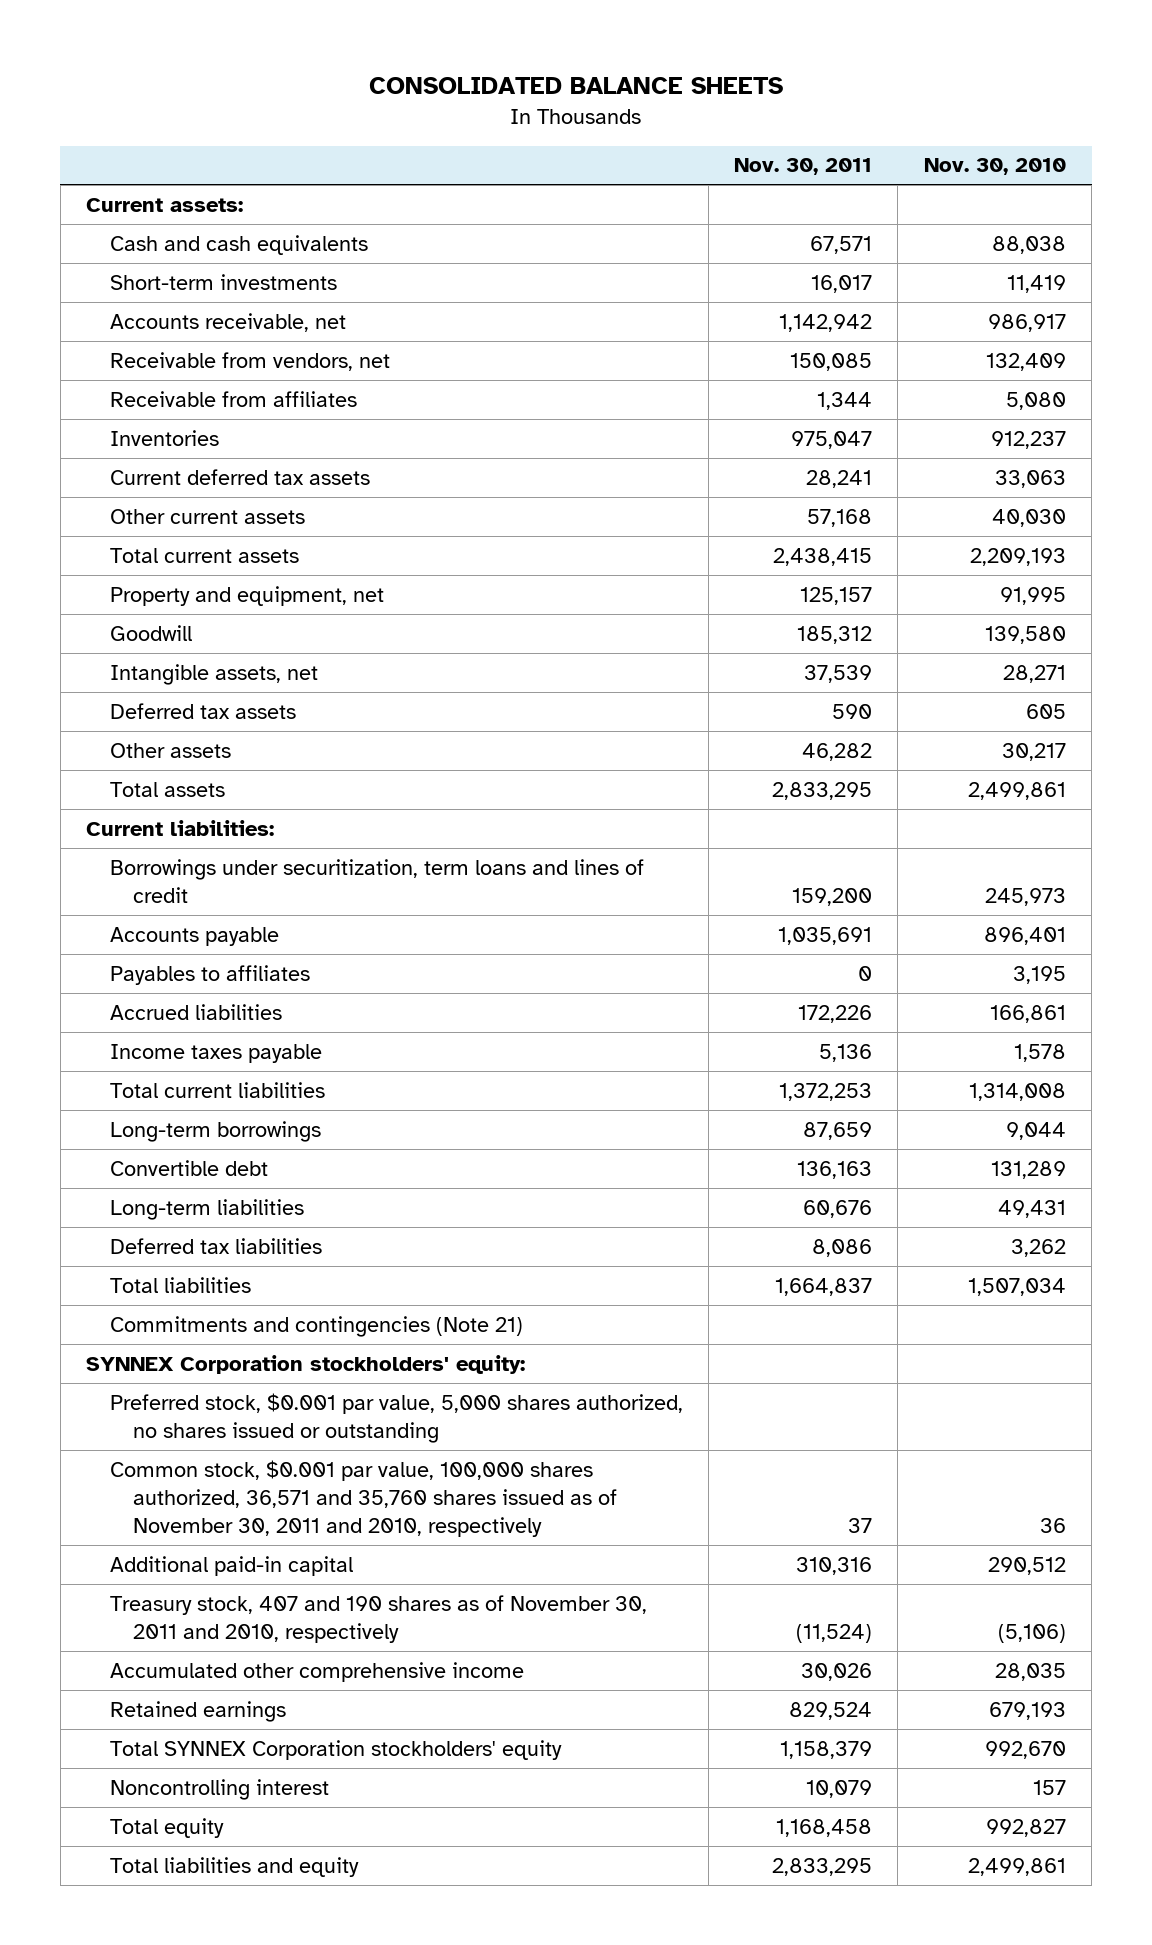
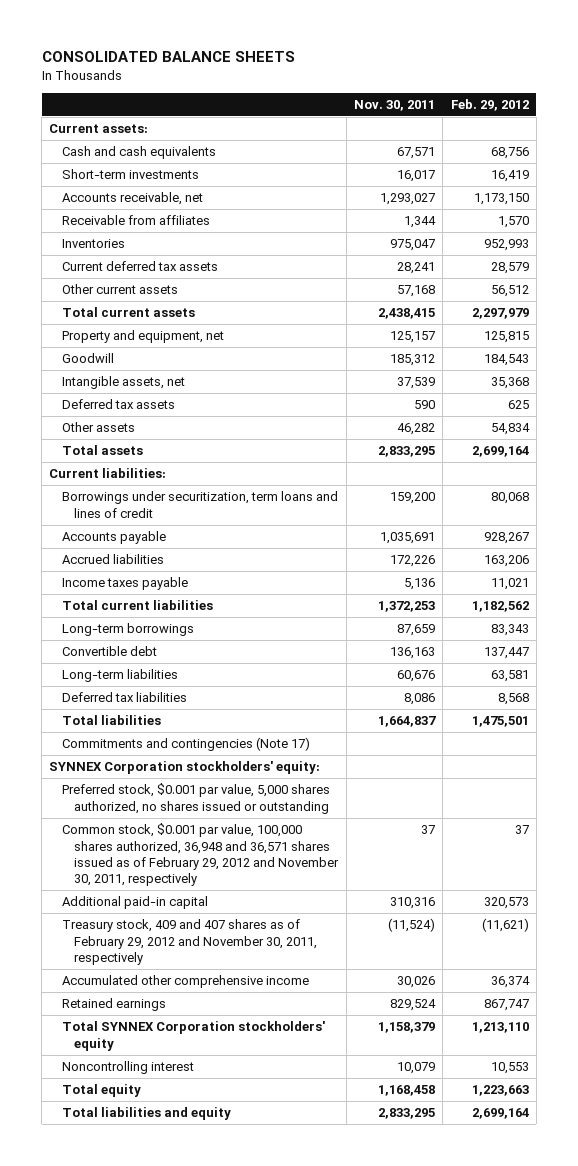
- | Nov. 30, 2011 | Nov. 30, 2010
+ | Nov. 30, 2011 | Feb. 29, 2012
- Accounts receivable, net | 1,142,942 | 986,917
- Receivable from vendors, net | 150,085 | 132,409
+ Accounts receivable, net | 1,293,027 | 1,173,150
- Payables to affiliates | 0 | 3,195
- Commitments and contingencies (Note 21)
+ Commitments and contingencies (Note 17)
- Common stock, $0.001 par value, 100,000 shares authorized, 36,571 and 35,760 shares issued as of November 30, 2011 and 2010, respectively | 37 | 36
+ Common stock, $0.001 par value, 100,000 shares authorized, 36,948 and 36,571 shares issued as of February 29, 2012 and November 30, 2011, respectively | 37 | 37
- Treasury stock, 407 and 190 shares as of November 30, 2011 and 2010, respectively | (11,524) | (5,106)
+ Treasury stock, 409 and 407 shares as of February 29, 2012 and November 30, 2011, respectively | (11,524) | (11,621)

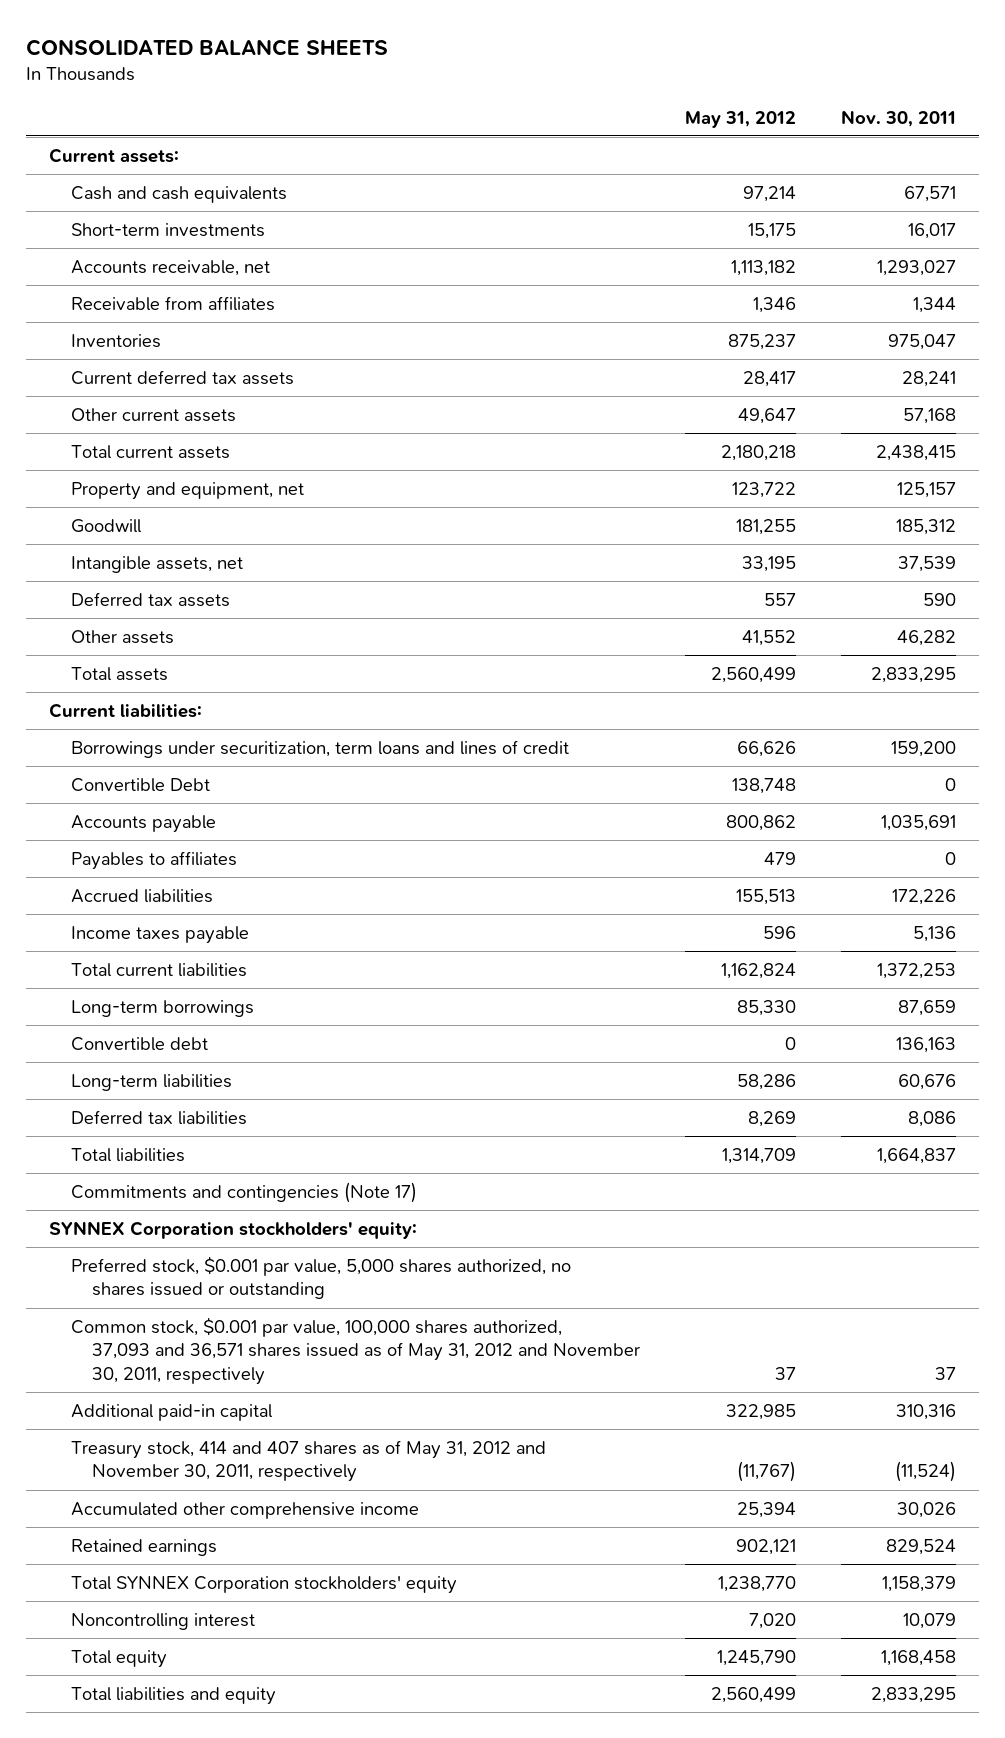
- | Nov. 30, 2011 | Feb. 29, 2012
+ | May 31, 2012 | Nov. 30, 2011
+ Convertible Debt | 138,748 | 0
+ Payables to affiliates | 479 | 0
- Common stock, $0.001 par value, 100,000 shares authorized, 36,948 and 36,571 shares issued as of February 29, 2012 and November 30, 2011, respectively | 37 | 37
+ Common stock, $0.001 par value, 100,000 shares authorized, 37,093 and 36,571 shares issued as of May 31, 2012 and November 30, 2011, respectively | 37 | 37
- Treasury stock, 409 and 407 shares as of February 29, 2012 and November 30, 2011, respectively | (11,524) | (11,621)
+ Treasury stock, 414 and 407 shares as of May 31, 2012 and November 30, 2011, respectively | (11,767) | (11,524)

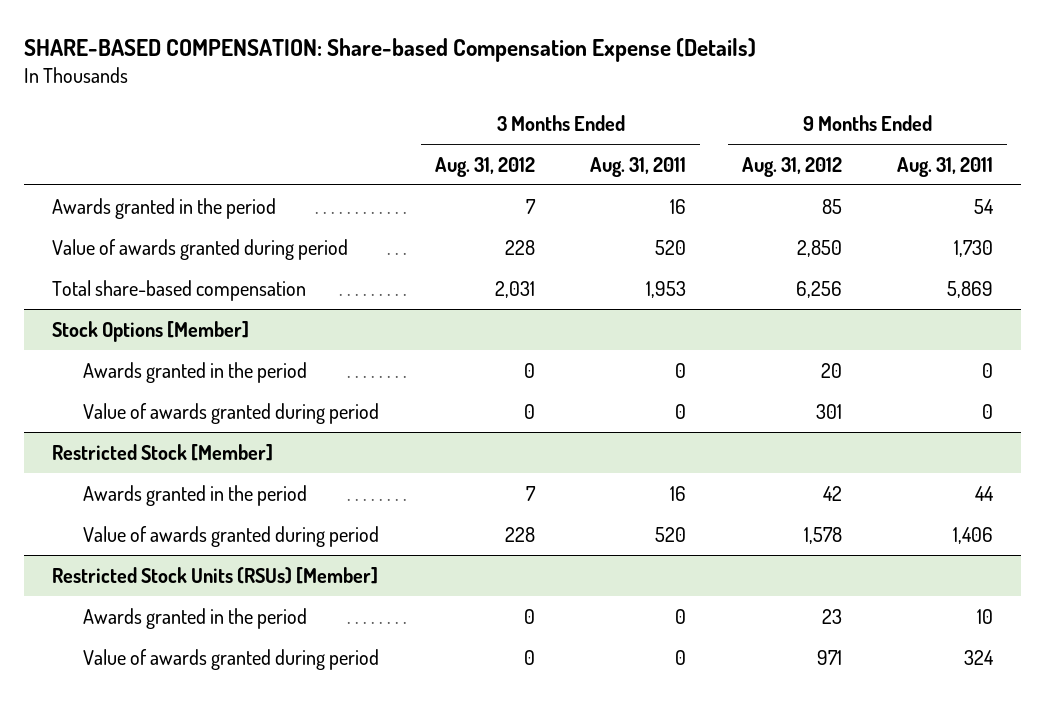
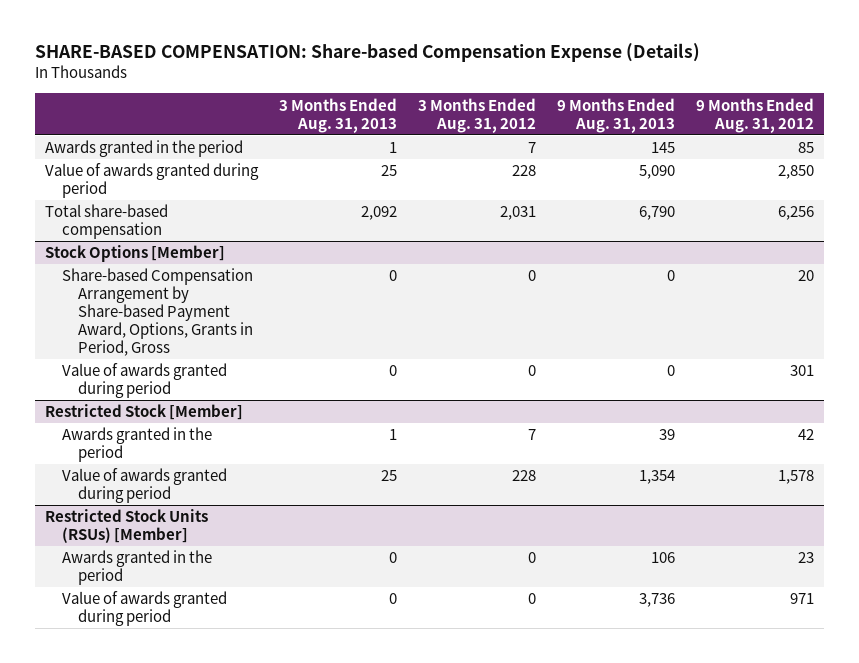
- | 3 Months Ended Aug. 31, 2012 | 3 Months Ended Aug. 31, 2011 | 9 Months Ended Aug. 31, 2012 | 9 Months Ended Aug. 31, 2011
+ | 3 Months Ended Aug. 31, 2013 | 3 Months Ended Aug. 31, 2012 | 9 Months Ended Aug. 31, 2013 | 9 Months Ended Aug. 31, 2012
@ Stock Options [Member]
- Awards granted in the period | 0 | 0 | 20 | 0
+ Share-based Compensation Arrangement by Share-based Payment Award, Options, Grants in Period, Gross | 0 | 0 | 0 | 20

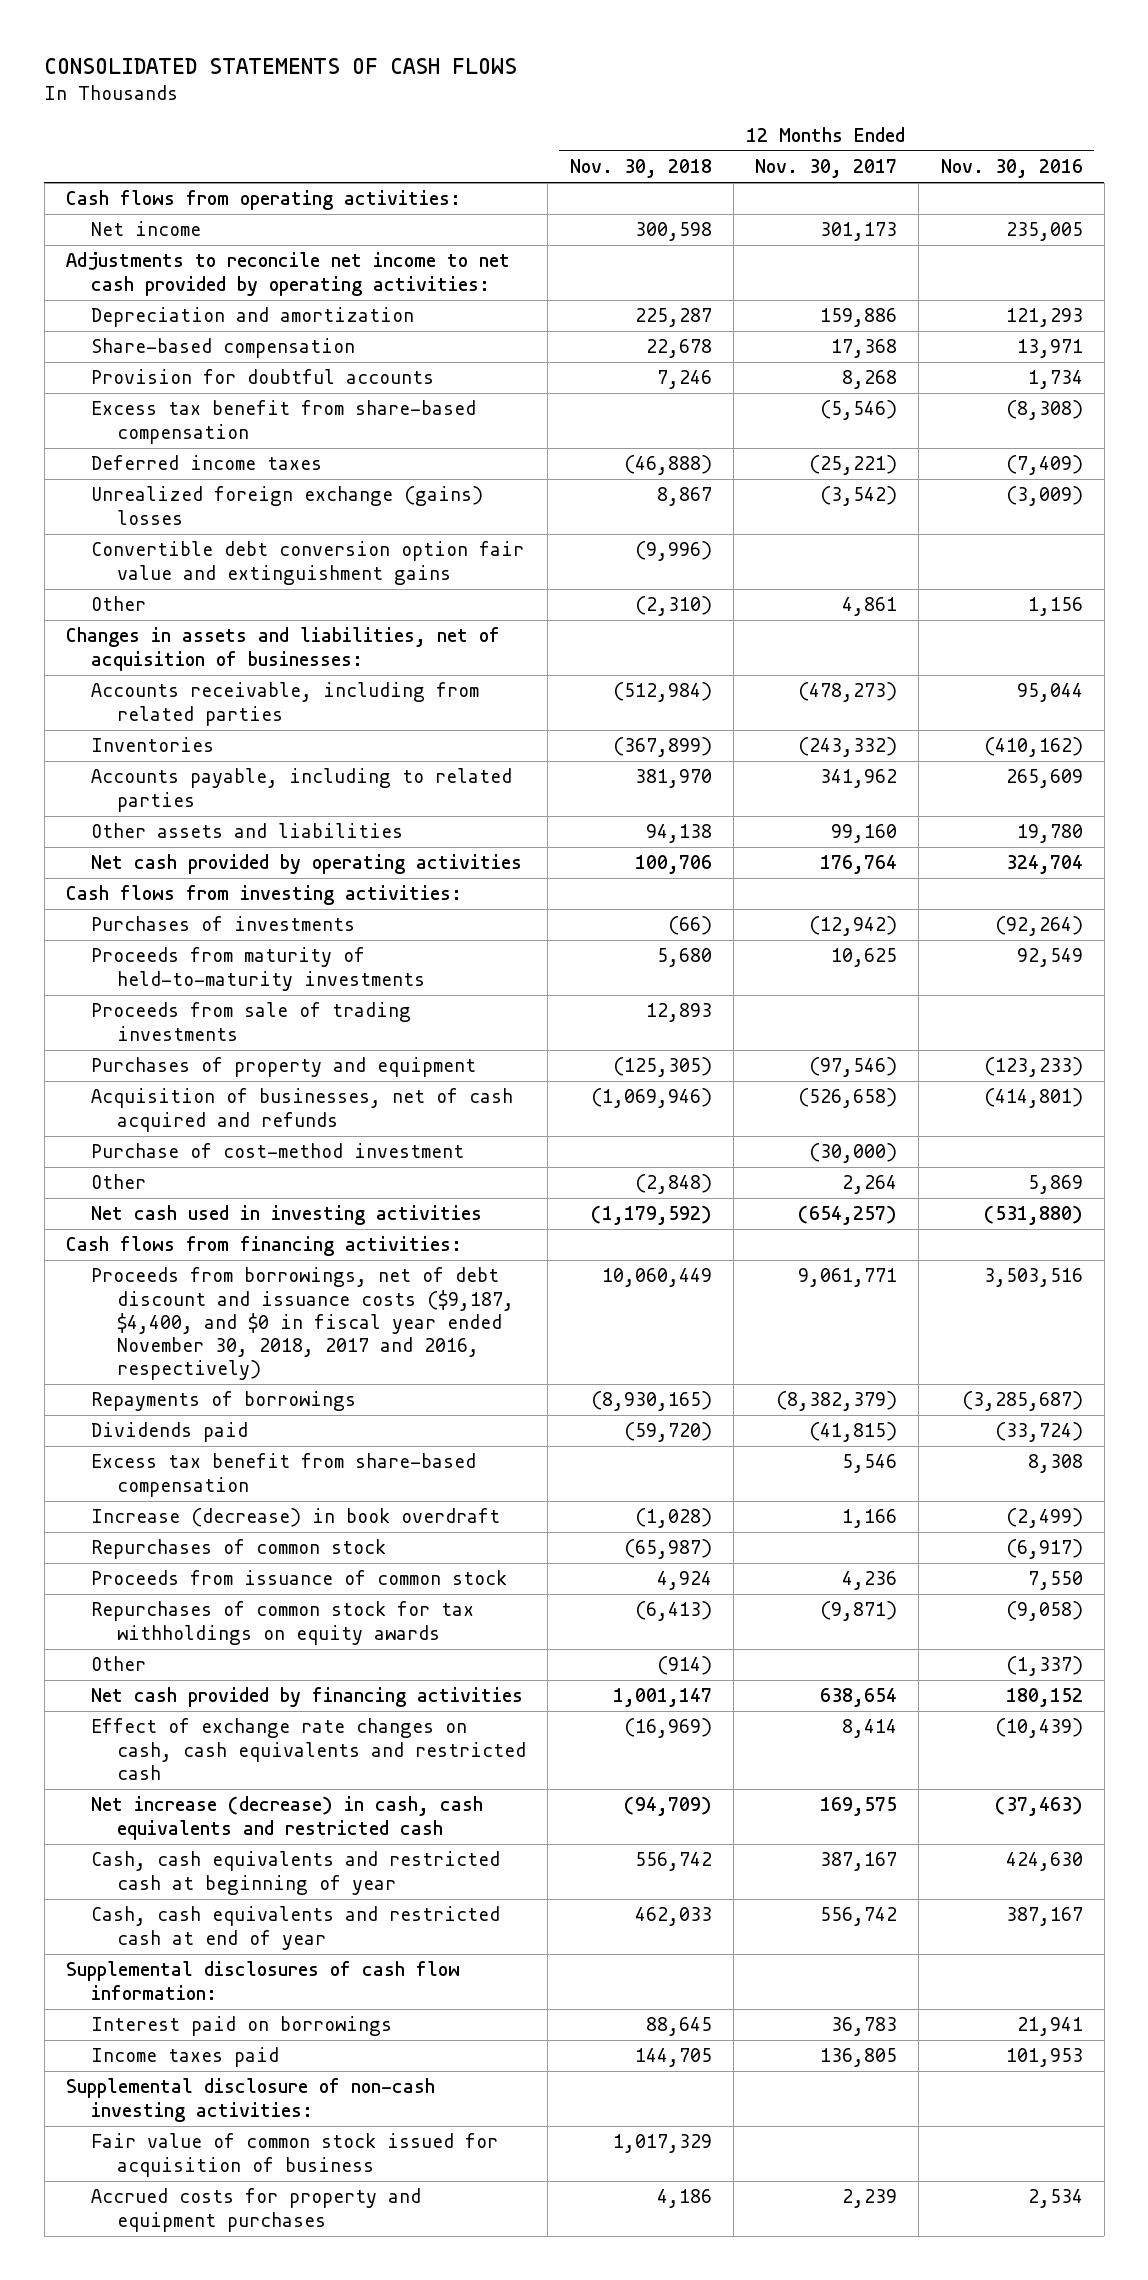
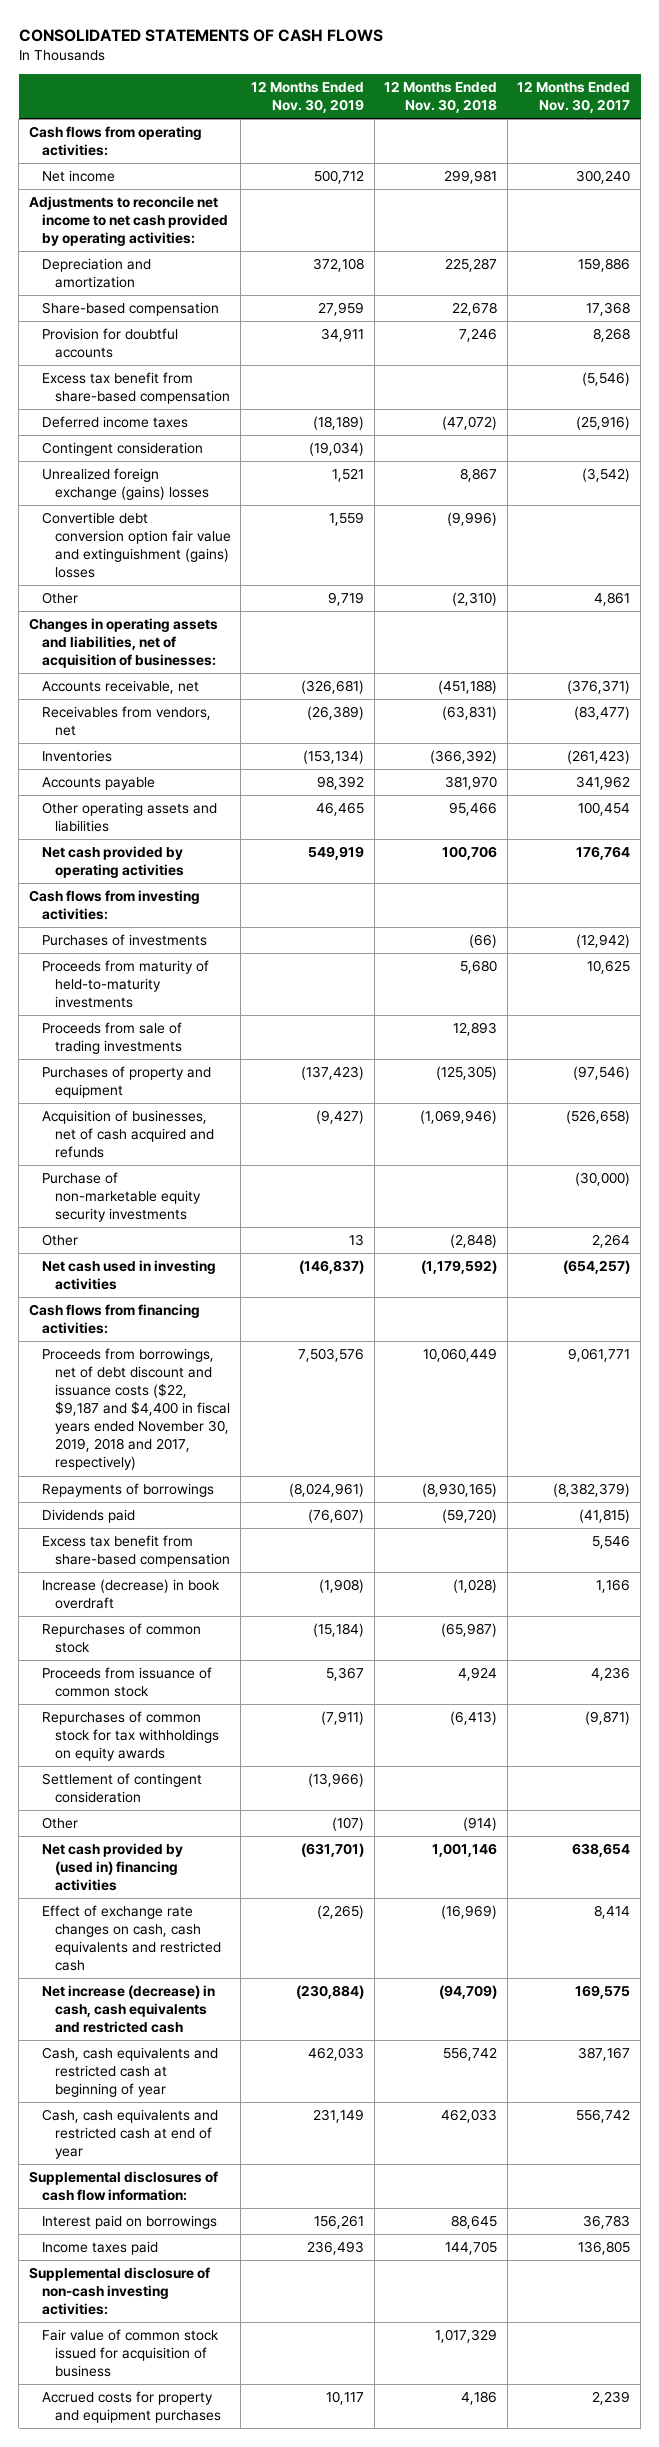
- | 12 Months Ended Nov. 30, 2018 | 12 Months Ended Nov. 30, 2017 | 12 Months Ended Nov. 30, 2016
+ | 12 Months Ended Nov. 30, 2019 | 12 Months Ended Nov. 30, 2018 | 12 Months Ended Nov. 30, 2017
- Net income | 300,598 | 301,173 | 235,005
+ Net income | 500,712 | 299,981 | 300,240
- Deferred income taxes | (46,888) | (25,221) | (7,409)
+ Deferred income taxes | (18,189) | (47,072) | (25,916)
+ Contingent consideration | (19,034) | |
- Convertible debt conversion option fair value and extinguishment gains | (9,996) | |
+ Convertible debt conversion option fair value and extinguishment (gains) losses | 1,559 | (9,996) |
- Changes in assets and liabilities, net of acquisition of businesses:
- Accounts receivable, including from related parties | (512,984) | (478,273) | 95,044
- Inventories | (367,899) | (243,332) | (410,162)
- Accounts payable, including to related parties | 381,970 | 341,962 | 265,609
- Other assets and liabilities | 94,138 | 99,160 | 19,780
+ Changes in operating assets and liabilities, net of acquisition of businesses:
+ Accounts receivable, net | (326,681) | (451,188) | (376,371)
+ Receivables from vendors, net | (26,389) | (63,831) | (83,477)
+ Inventories | (153,134) | (366,392) | (261,423)
+ Accounts payable | 98,392 | 381,970 | 341,962
+ Other operating assets and liabilities | 46,465 | 95,466 | 100,454
- Purchase of cost-method investment | | (30,000) |
+ Purchase of non-marketable equity security investments | | | (30,000)
- Proceeds from borrowings, net of debt discount and issuance costs ($9,187, $4,400, and $0 in fiscal year ended November 30, 2018, 2017 and 2016, respectively) | 10,060,449 | 9,061,771 | 3,503,516
+ Proceeds from borrowings, net of debt discount and issuance costs ($22, $9,187 and $4,400 in fiscal years ended November 30, 2019, 2018 and 2017, respectively) | 7,503,576 | 10,060,449 | 9,061,771
+ Settlement of contingent consideration | (13,966) | |
- Net cash provided by financing activities | 1,001,147 | 638,654 | 180,152
+ Net cash provided by (used in) financing activities | (631,701) | 1,001,146 | 638,654

